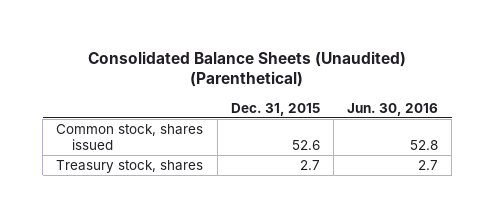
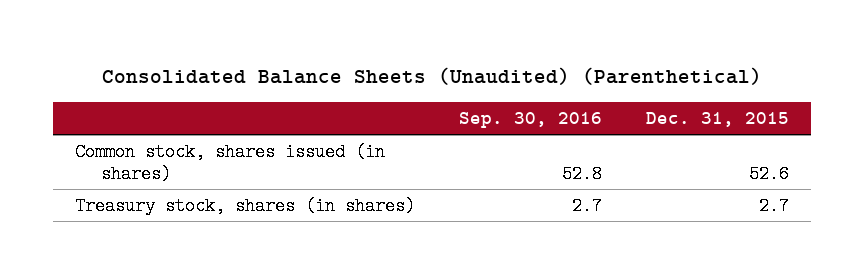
- | Dec. 31, 2015 | Jun. 30, 2016
+ | Sep. 30, 2016 | Dec. 31, 2015
- Common stock, shares issued | 52.6 | 52.8
- Treasury stock, shares | 2.7 | 2.7
+ Common stock, shares issued (in shares) | 52.8 | 52.6
+ Treasury stock, shares (in shares) | 2.7 | 2.7

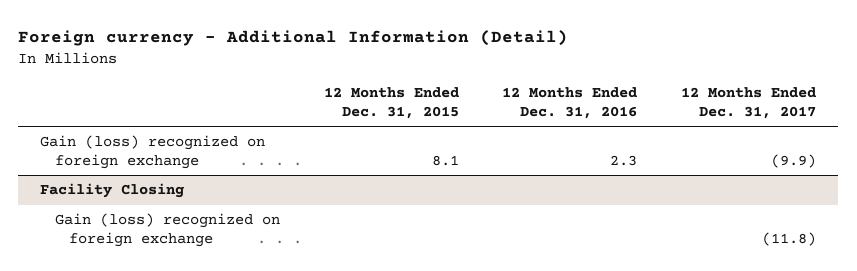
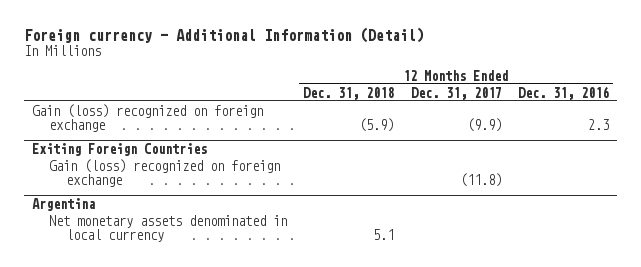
- | 12 Months Ended Dec. 31, 2015 | 12 Months Ended Dec. 31, 2016 | 12 Months Ended Dec. 31, 2017
+ | 12 Months Ended Dec. 31, 2018 | 12 Months Ended Dec. 31, 2017 | 12 Months Ended Dec. 31, 2016
- Facility Closing
+ Exiting Foreign Countries
+ Argentina
+ Net monetary assets denominated in local currency | 5.1 | |

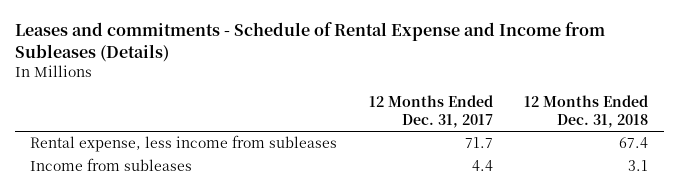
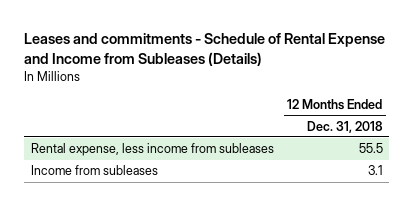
- | 12 Months Ended Dec. 31, 2017 | 12 Months Ended Dec. 31, 2018
+ | 12 Months Ended Dec. 31, 2018
- Rental expense, less income from subleases | 71.7 | 67.4
+ Rental expense, less income from subleases | 55.5

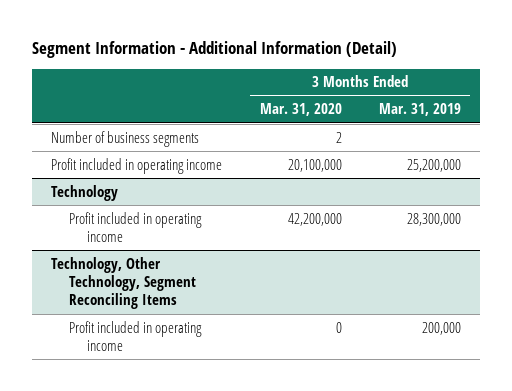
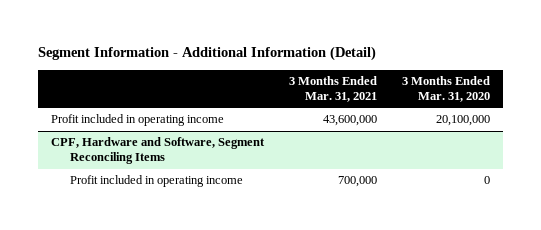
- | 3 Months Ended Mar. 31, 2020 | 3 Months Ended Mar. 31, 2019
+ | 3 Months Ended Mar. 31, 2021 | 3 Months Ended Mar. 31, 2020
- Number of business segments | 2 |
- Technology
- Profit included in operating income | 42,200,000 | 28,300,000
- Technology, Other Technology, Segment Reconciling Items
+ CPF, Hardware and Software, Segment Reconciling Items

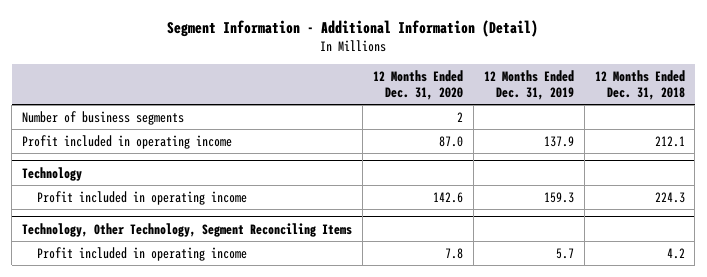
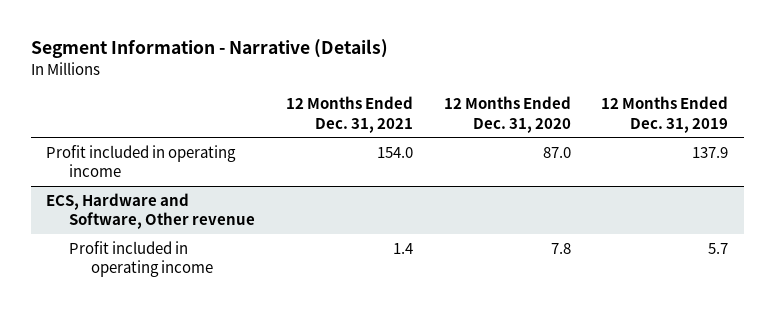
- Segment Information - Additional Information (Detail)
+ Segment Information - Narrative (Details)
- | 12 Months Ended Dec. 31, 2020 | 12 Months Ended Dec. 31, 2019 | 12 Months Ended Dec. 31, 2018
+ | 12 Months Ended Dec. 31, 2021 | 12 Months Ended Dec. 31, 2020 | 12 Months Ended Dec. 31, 2019
- Number of business segments | 2 | |
- Technology
- Profit included in operating income | 142.6 | 159.3 | 224.3
- Technology, Other Technology, Segment Reconciling Items
+ ECS, Hardware and Software, Other revenue

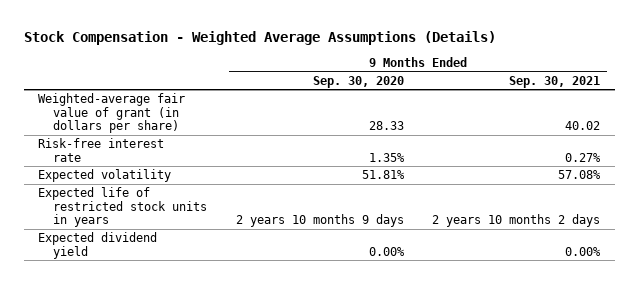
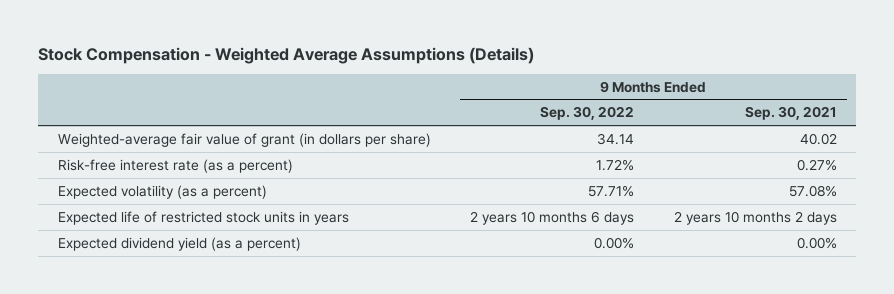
- | 9 Months Ended Sep. 30, 2020 | 9 Months Ended Sep. 30, 2021
+ | 9 Months Ended Sep. 30, 2022 | 9 Months Ended Sep. 30, 2021
- Risk-free interest rate | 1.35% | 0.27%
- Expected volatility | 51.81% | 57.08%
+ Risk-free interest rate (as a percent) | 1.72% | 0.27%
+ Expected volatility (as a percent) | 57.71% | 57.08%
- Expected dividend yield | 0.00% | 0.00%
+ Expected dividend yield (as a percent) | 0.00% | 0.00%

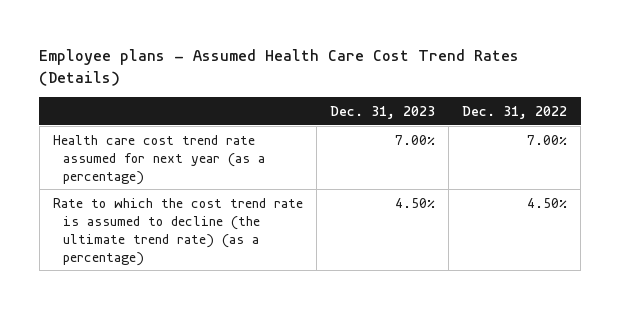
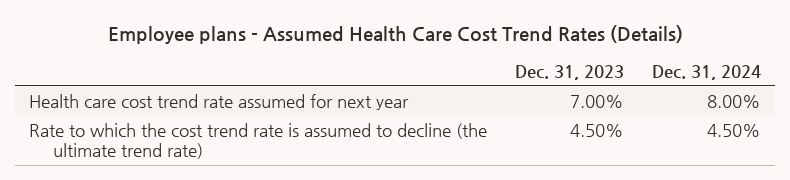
- | Dec. 31, 2023 | Dec. 31, 2022
+ | Dec. 31, 2023 | Dec. 31, 2024
- Health care cost trend rate assumed for next year (as a percentage) | 7.00% | 7.00%
- Rate to which the cost trend rate is assumed to decline (the ultimate trend rate) (as a percentage) | 4.50% | 4.50%
+ Health care cost trend rate assumed for next year | 7.00% | 8.00%
+ Rate to which the cost trend rate is assumed to decline (the ultimate trend rate) | 4.50% | 4.50%

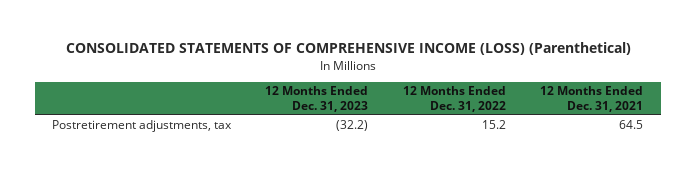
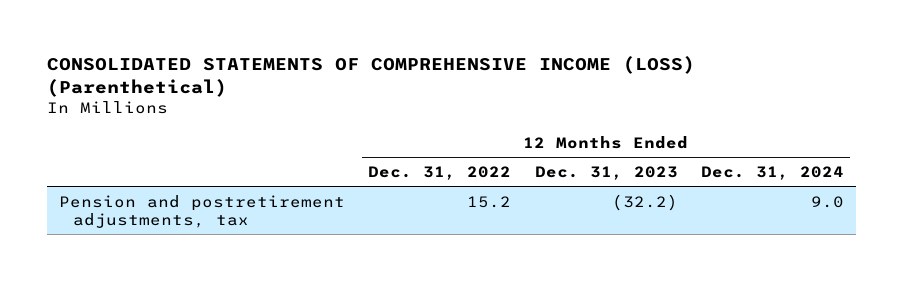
- | 12 Months Ended Dec. 31, 2023 | 12 Months Ended Dec. 31, 2022 | 12 Months Ended Dec. 31, 2021
+ | 12 Months Ended Dec. 31, 2022 | 12 Months Ended Dec. 31, 2023 | 12 Months Ended Dec. 31, 2024
- Postretirement adjustments, tax | (32.2) | 15.2 | 64.5
+ Pension and postretirement adjustments, tax | 15.2 | (32.2) | 9.0

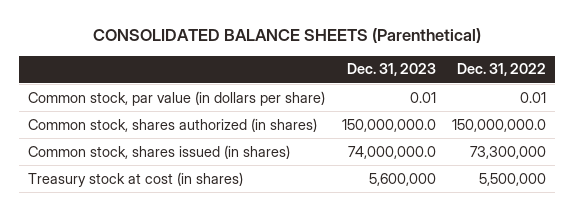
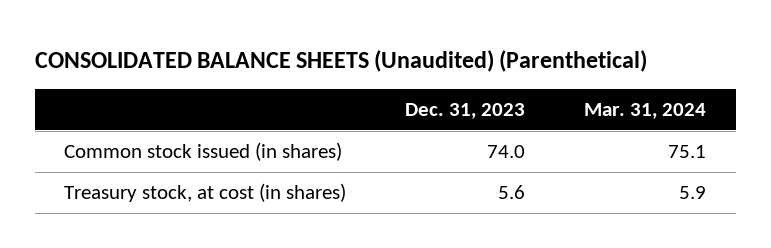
- CONSOLIDATED BALANCE SHEETS (Parenthetical)
+ CONSOLIDATED BALANCE SHEETS (Unaudited) (Parenthetical)
- | Dec. 31, 2023 | Dec. 31, 2022
+ | Dec. 31, 2023 | Mar. 31, 2024
- Common stock, par value (in dollars per share) | 0.01 | 0.01
- Common stock, shares authorized (in shares) | 150,000,000.0 | 150,000,000.0
- Common stock, shares issued (in shares) | 74,000,000.0 | 73,300,000
- Treasury stock at cost (in shares) | 5,600,000 | 5,500,000
+ Common stock issued (in shares) | 74.0 | 75.1
+ Treasury stock, at cost (in shares) | 5.6 | 5.9

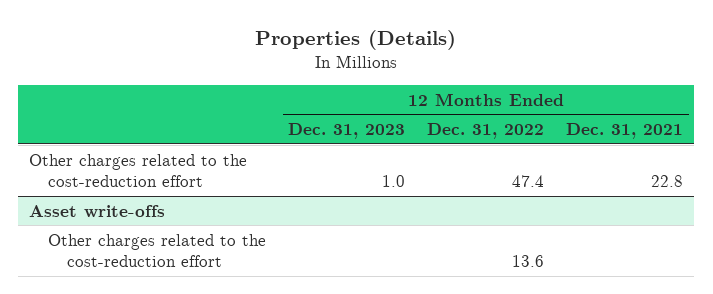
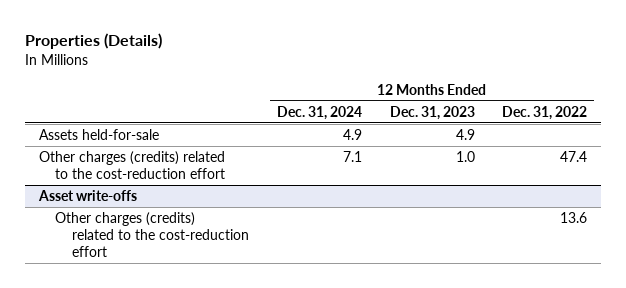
- | 12 Months Ended Dec. 31, 2023 | 12 Months Ended Dec. 31, 2022 | 12 Months Ended Dec. 31, 2021
+ | 12 Months Ended Dec. 31, 2024 | 12 Months Ended Dec. 31, 2023 | 12 Months Ended Dec. 31, 2022
- Other charges related to the cost-reduction effort | 1.0 | 47.4 | 22.8
+ Assets held-for-sale | 4.9 | 4.9 |
+ Other charges (credits) related to the cost-reduction effort | 7.1 | 1.0 | 47.4
@ Asset write-offs
- Other charges related to the cost-reduction effort | | 13.6 |
+ Other charges (credits) related to the cost-reduction effort | | | 13.6

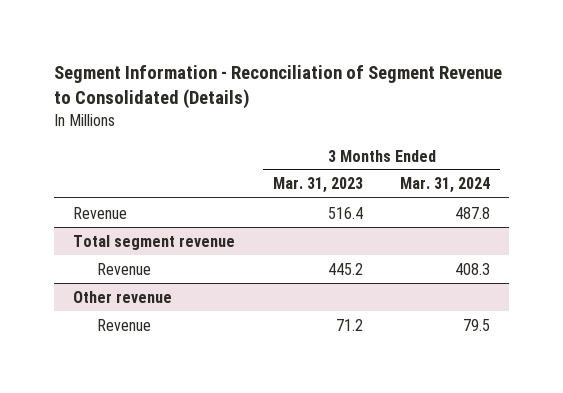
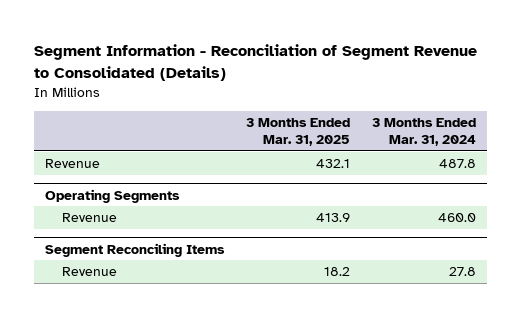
- | 3 Months Ended Mar. 31, 2023 | 3 Months Ended Mar. 31, 2024
+ | 3 Months Ended Mar. 31, 2025 | 3 Months Ended Mar. 31, 2024
- Total segment revenue
- Revenue | 445.2 | 408.3
- Other revenue
- Revenue | 71.2 | 79.5
+ Operating Segments
+ Revenue | 413.9 | 460.0
+ Segment Reconciling Items
+ Revenue | 18.2 | 27.8

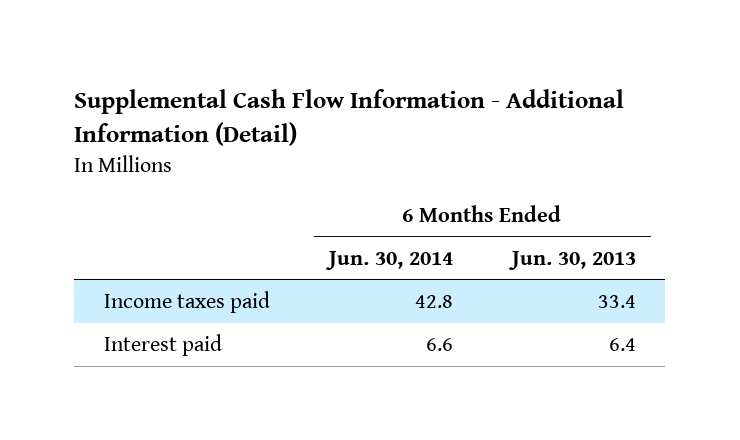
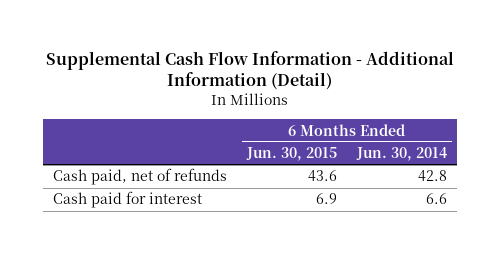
- | 6 Months Ended Jun. 30, 2014 | 6 Months Ended Jun. 30, 2013
+ | 6 Months Ended Jun. 30, 2015 | 6 Months Ended Jun. 30, 2014
- Income taxes paid | 42.8 | 33.4
- Interest paid | 6.6 | 6.4
+ Cash paid, net of refunds | 43.6 | 42.8
+ Cash paid for interest | 6.9 | 6.6

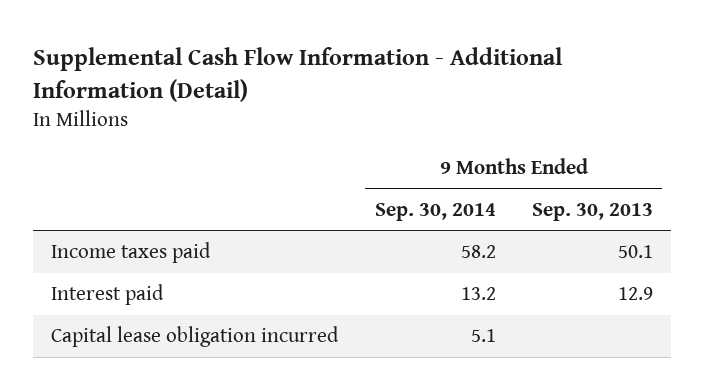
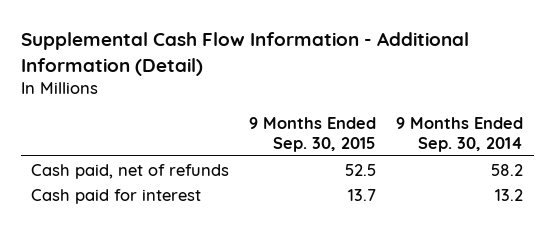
- | 9 Months Ended Sep. 30, 2014 | 9 Months Ended Sep. 30, 2013
+ | 9 Months Ended Sep. 30, 2015 | 9 Months Ended Sep. 30, 2014
- Income taxes paid | 58.2 | 50.1
- Interest paid | 13.2 | 12.9
- Capital lease obligation incurred | 5.1 |
+ Cash paid, net of refunds | 52.5 | 58.2
+ Cash paid for interest | 13.7 | 13.2

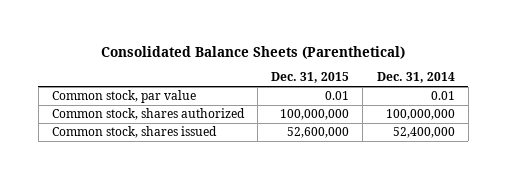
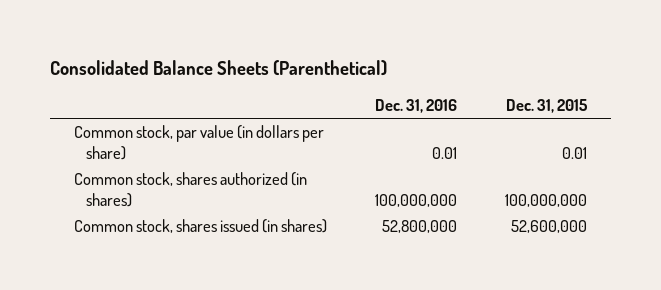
- | Dec. 31, 2015 | Dec. 31, 2014
+ | Dec. 31, 2016 | Dec. 31, 2015
- Common stock, par value | 0.01 | 0.01
- Common stock, shares authorized | 100,000,000 | 100,000,000
- Common stock, shares issued | 52,600,000 | 52,400,000
+ Common stock, par value (in dollars per share) | 0.01 | 0.01
+ Common stock, shares authorized (in shares) | 100,000,000 | 100,000,000
+ Common stock, shares issued (in shares) | 52,800,000 | 52,600,000

